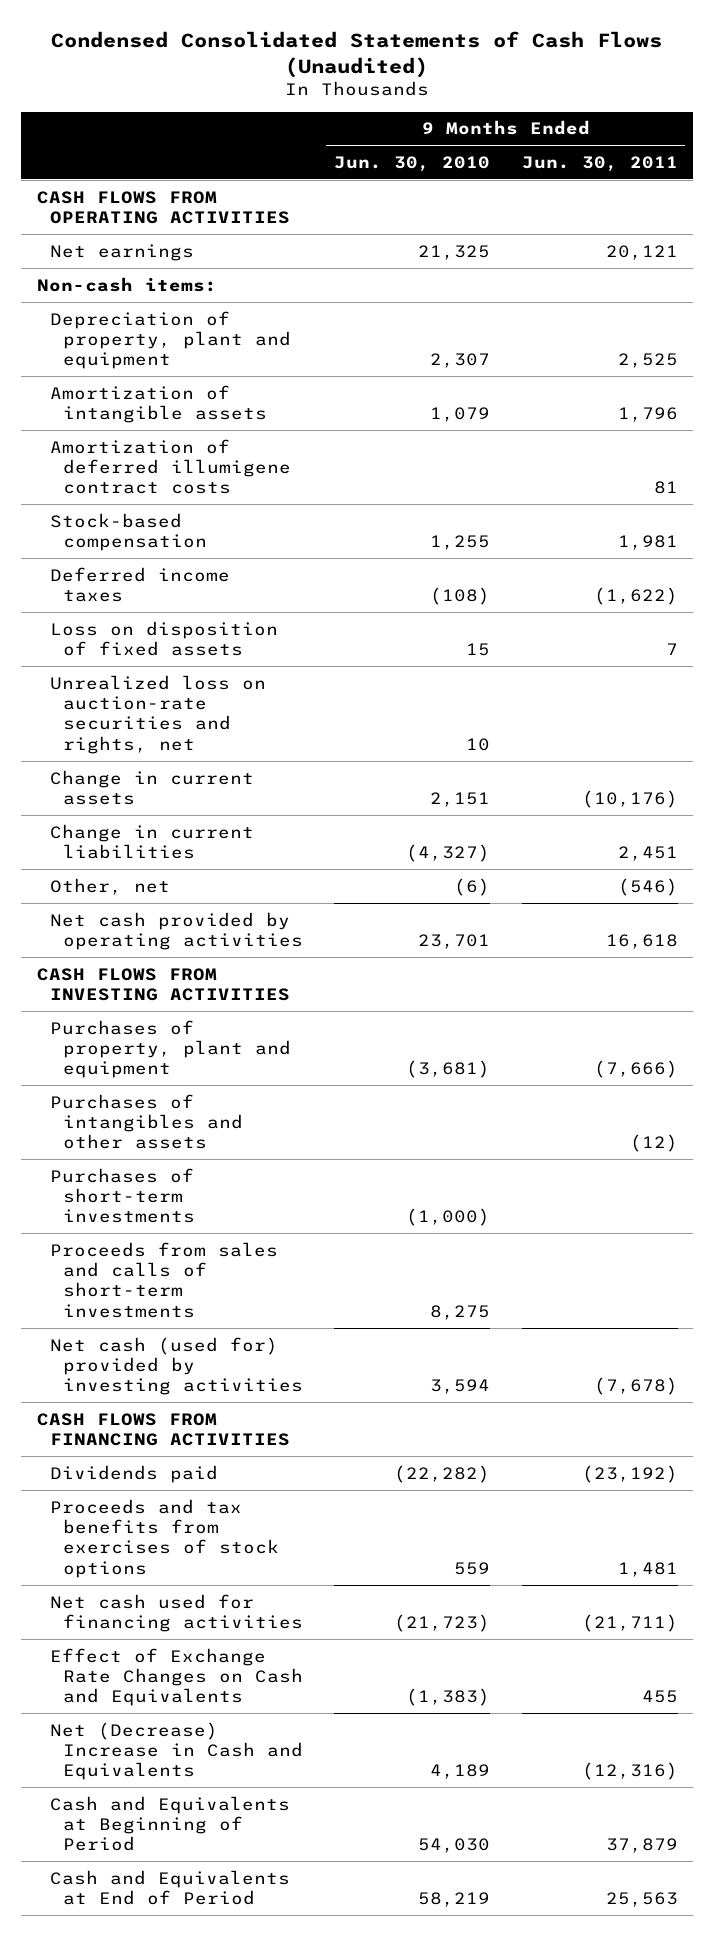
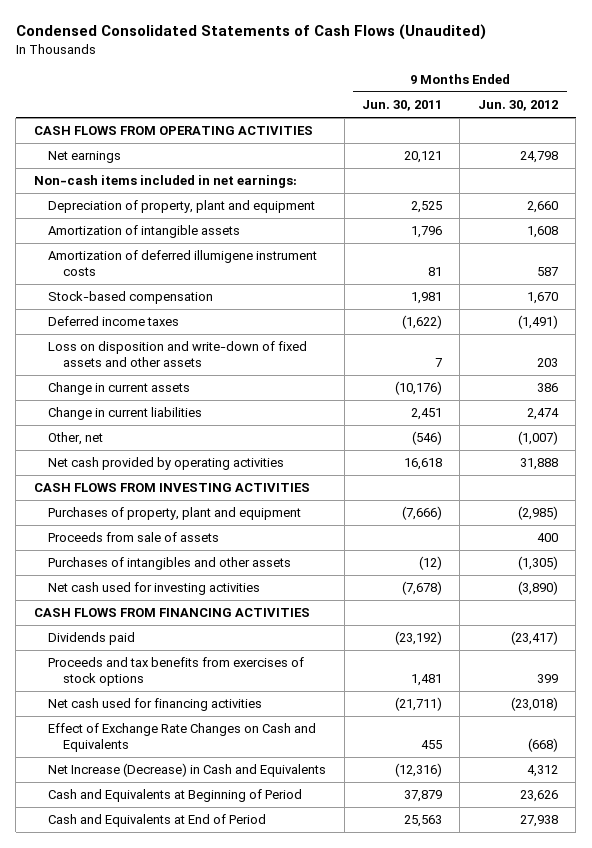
- | 9 Months Ended Jun. 30, 2010 | 9 Months Ended Jun. 30, 2011
+ | 9 Months Ended Jun. 30, 2011 | 9 Months Ended Jun. 30, 2012
- Non-cash items:
+ Non-cash items included in net earnings:
- Amortization of deferred illumigene contract costs | | 81
+ Amortization of deferred illumigene instrument costs | 81 | 587
- Loss on disposition of fixed assets | 15 | 7
- Unrealized loss on auction-rate securities and rights, net | 10 |
+ Loss on disposition and write-down of fixed assets and other assets | 7 | 203
+ Proceeds from sale of assets | | 400
- Purchases of short-term investments | (1,000) |
- Proceeds from sales and calls of short-term investments | 8,275 |
- Net cash (used for) provided by investing activities | 3,594 | (7,678)
+ Net cash used for investing activities | (7,678) | (3,890)
- Net (Decrease) Increase in Cash and Equivalents | 4,189 | (12,316)
+ Net Increase (Decrease) in Cash and Equivalents | (12,316) | 4,312

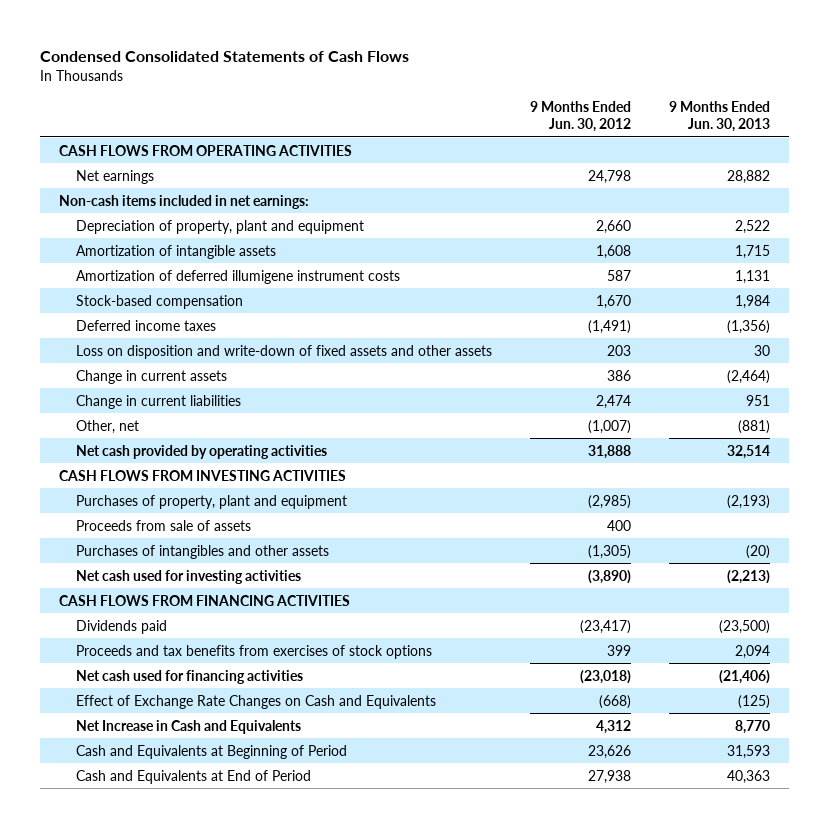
- Condensed Consolidated Statements of Cash Flows (Unaudited)
+ Condensed Consolidated Statements of Cash Flows
- | 9 Months Ended Jun. 30, 2011 | 9 Months Ended Jun. 30, 2012
+ | 9 Months Ended Jun. 30, 2012 | 9 Months Ended Jun. 30, 2013
- Net Increase (Decrease) in Cash and Equivalents | (12,316) | 4,312
+ Net Increase in Cash and Equivalents | 4,312 | 8,770

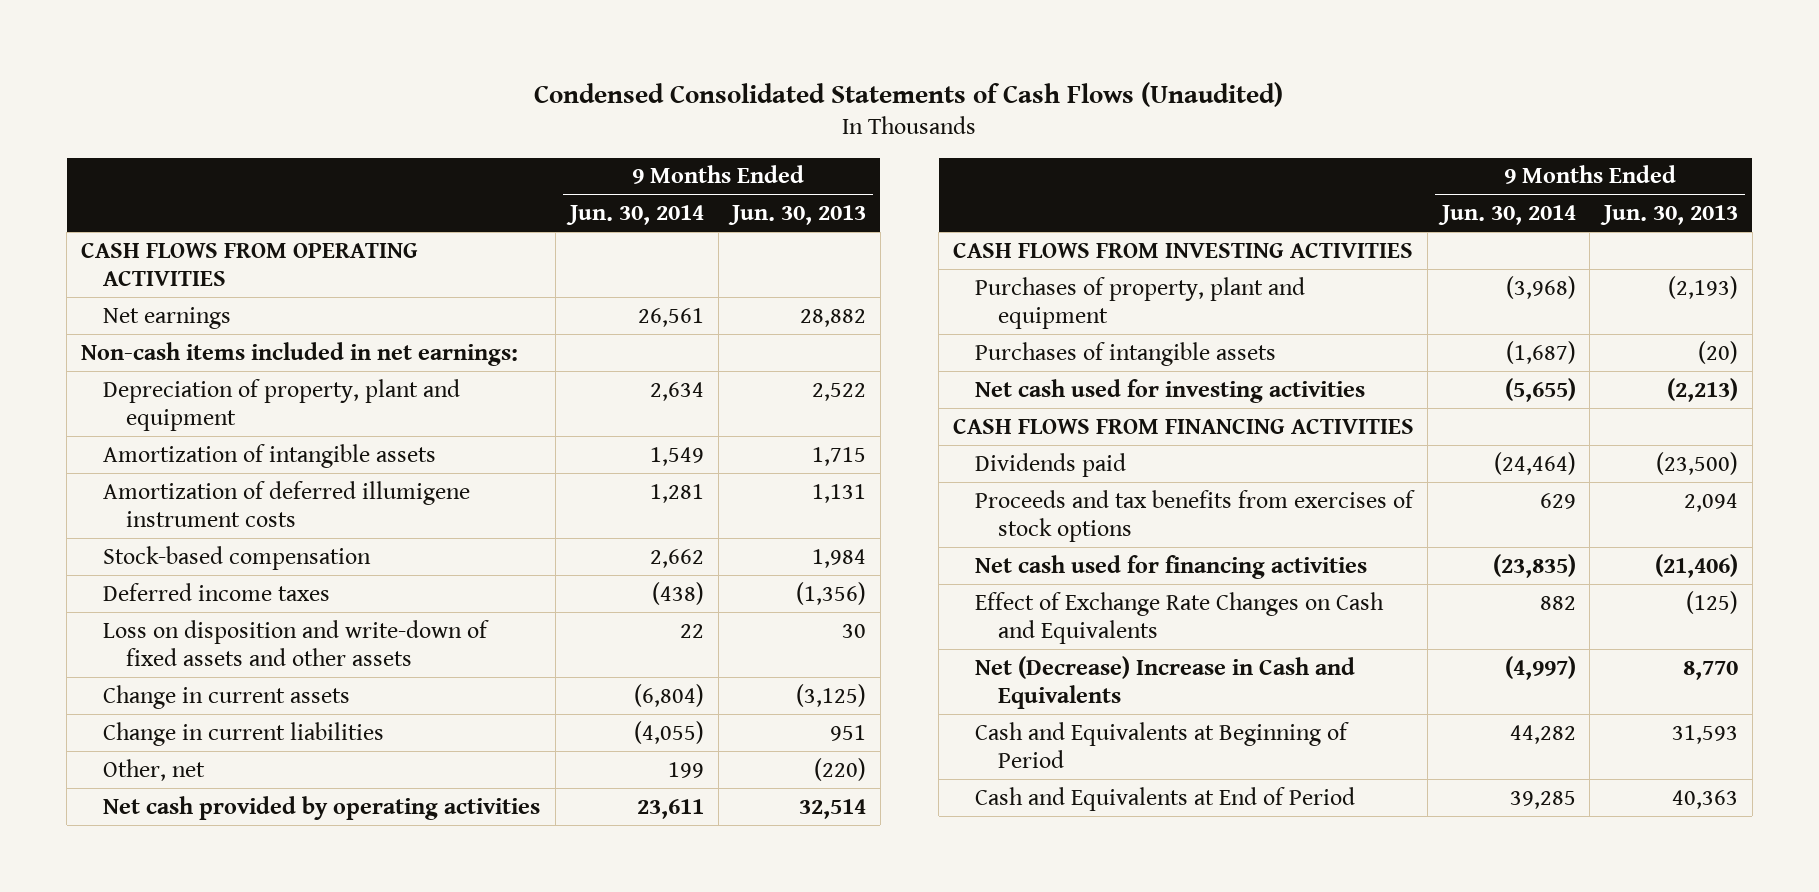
- Condensed Consolidated Statements of Cash Flows
+ Condensed Consolidated Statements of Cash Flows (Unaudited)
- | 9 Months Ended Jun. 30, 2012 | 9 Months Ended Jun. 30, 2013
+ | 9 Months Ended Jun. 30, 2014 | 9 Months Ended Jun. 30, 2013
- Change in current assets | 386 | (2,464)
+ Change in current assets | (6,804) | (3,125)
- Other, net | (1,007) | (881)
+ Other, net | 199 | (220)
- Proceeds from sale of assets | 400 |
- Purchases of intangibles and other assets | (1,305) | (20)
+ Purchases of intangible assets | (1,687) | (20)
- Net Increase in Cash and Equivalents | 4,312 | 8,770
+ Net (Decrease) Increase in Cash and Equivalents | (4,997) | 8,770

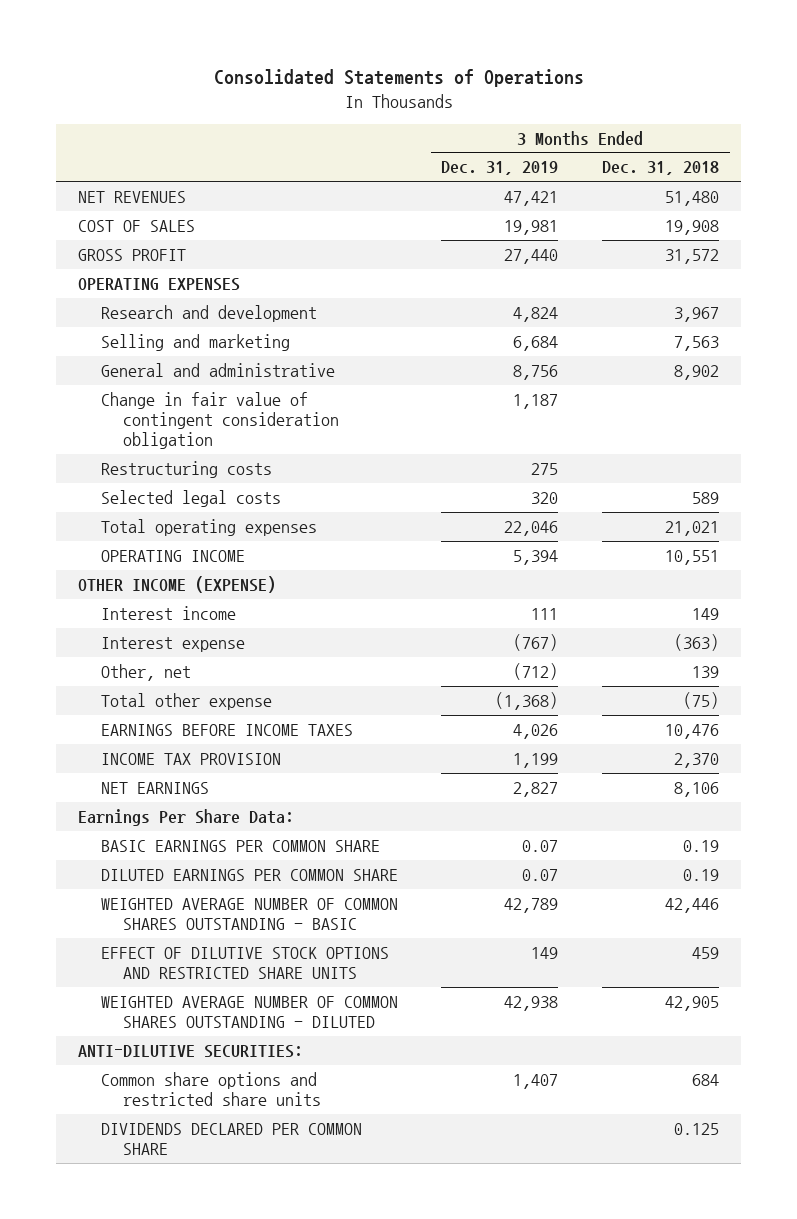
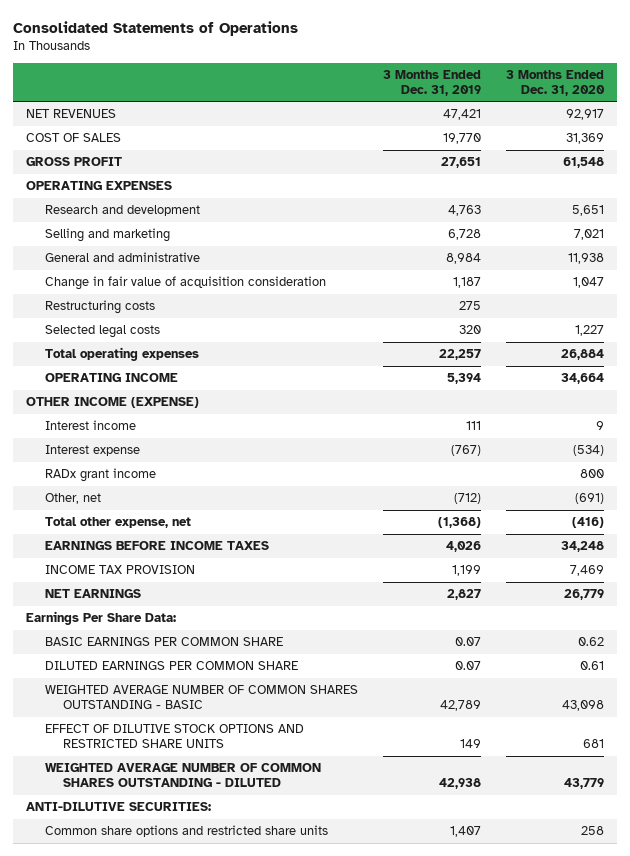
- | 3 Months Ended Dec. 31, 2019 | 3 Months Ended Dec. 31, 2018
+ | 3 Months Ended Dec. 31, 2019 | 3 Months Ended Dec. 31, 2020
- COST OF SALES | 19,981 | 19,908
- GROSS PROFIT | 27,440 | 31,572
+ COST OF SALES | 19,770 | 31,369
+ GROSS PROFIT | 27,651 | 61,548
- Research and development | 4,824 | 3,967
- Selling and marketing | 6,684 | 7,563
- General and administrative | 8,756 | 8,902
- Change in fair value of contingent consideration obligation | 1,187 |
+ Research and development | 4,763 | 5,651
+ Selling and marketing | 6,728 | 7,021
+ General and administrative | 8,984 | 11,938
+ Change in fair value of acquisition consideration | 1,187 | 1,047
- Total operating expenses | 22,046 | 21,021
+ Total operating expenses | 22,257 | 26,884
+ RADx grant income | | 800
- Total other expense | (1,368) | (75)
+ Total other expense, net | (1,368) | (416)
- DIVIDENDS DECLARED PER COMMON SHARE | | 0.125

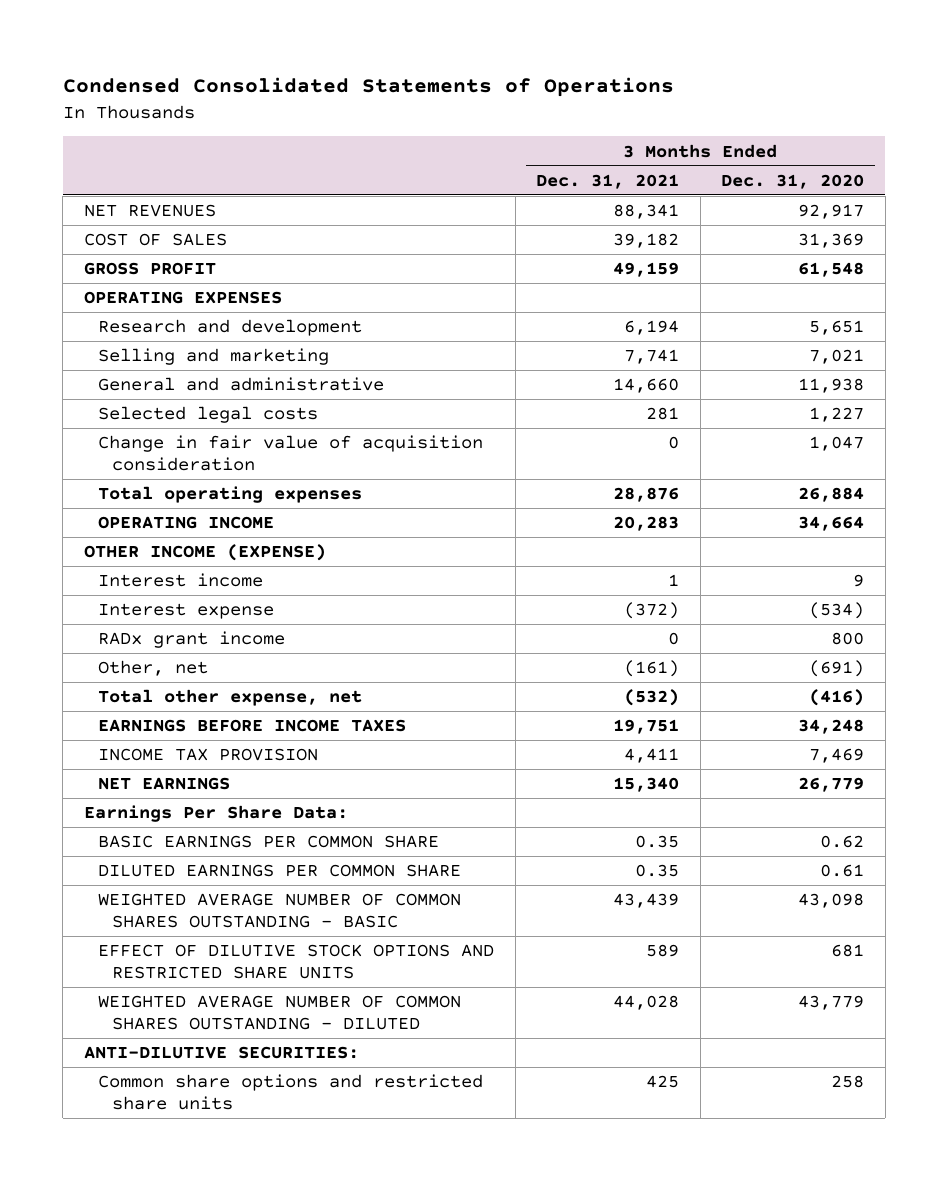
- Consolidated Statements of Operations
+ Condensed Consolidated Statements of Operations
- | 3 Months Ended Dec. 31, 2019 | 3 Months Ended Dec. 31, 2020
+ | 3 Months Ended Dec. 31, 2021 | 3 Months Ended Dec. 31, 2020
- Restructuring costs | 275 |
moved down: Change in fair value of acquisition consideration | 0 | 1,047

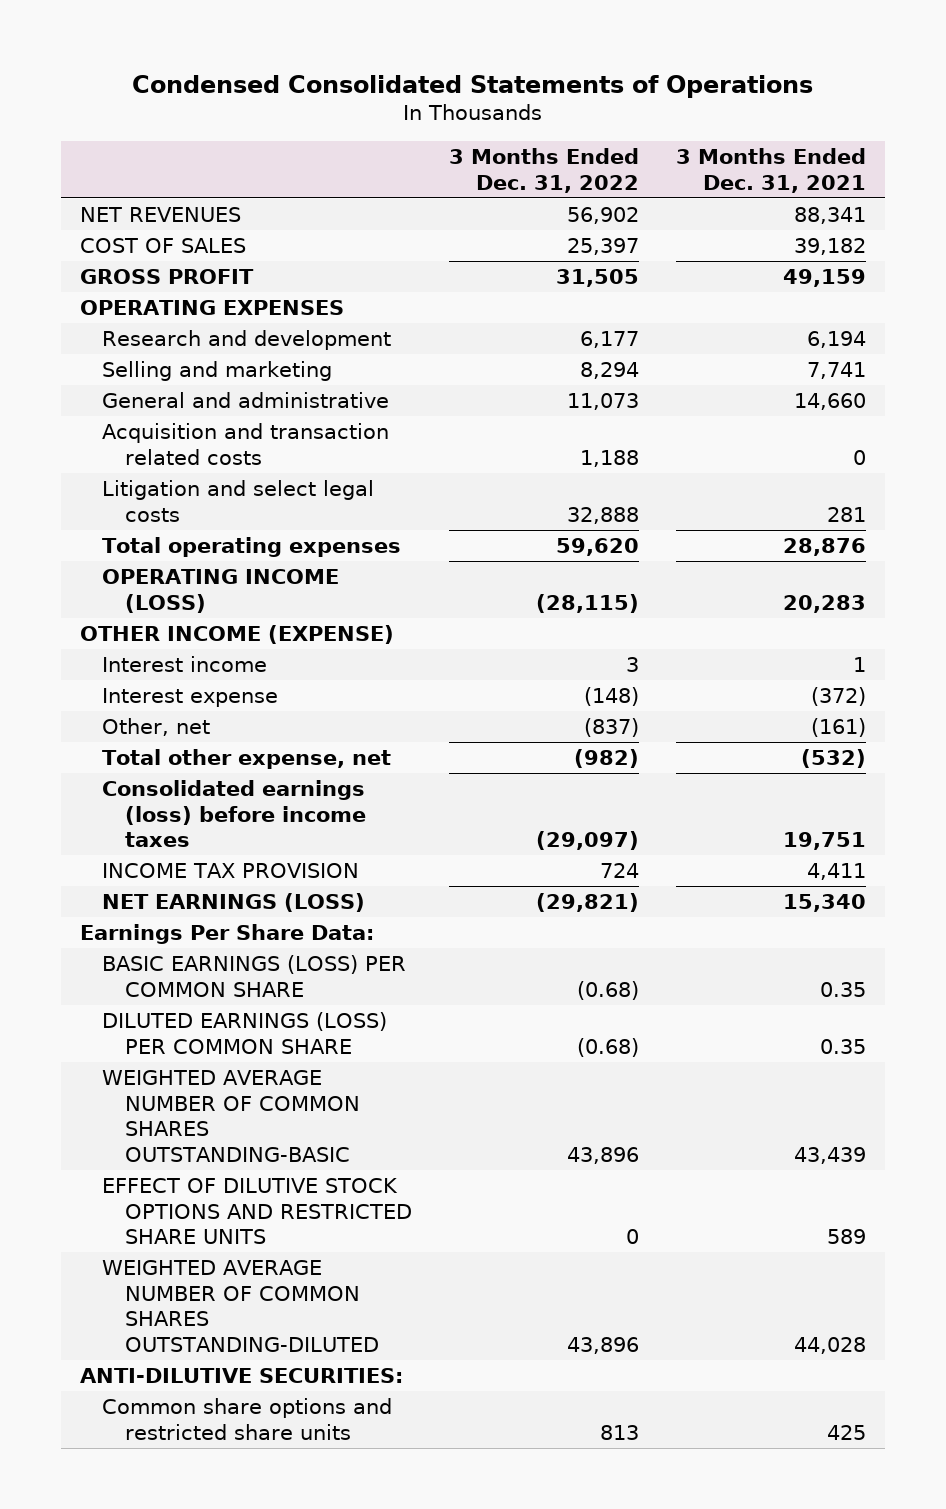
- | 3 Months Ended Dec. 31, 2021 | 3 Months Ended Dec. 31, 2020
+ | 3 Months Ended Dec. 31, 2022 | 3 Months Ended Dec. 31, 2021
- Selected legal costs | 281 | 1,227
- Change in fair value of acquisition consideration | 0 | 1,047
+ Acquisition and transaction related costs | 1,188 | 0
+ Litigation and select legal costs | 32,888 | 281
- OPERATING INCOME | 20,283 | 34,664
+ OPERATING INCOME (LOSS) | (28,115) | 20,283
- RADx grant income | 0 | 800
- EARNINGS BEFORE INCOME TAXES | 19,751 | 34,248
+ Consolidated earnings (loss) before income taxes | (29,097) | 19,751
- NET EARNINGS | 15,340 | 26,779
+ NET EARNINGS (LOSS) | (29,821) | 15,340
- BASIC EARNINGS PER COMMON SHARE | 0.35 | 0.62
- DILUTED EARNINGS PER COMMON SHARE | 0.35 | 0.61
- WEIGHTED AVERAGE NUMBER OF COMMON SHARES OUTSTANDING - BASIC | 43,439 | 43,098
+ BASIC EARNINGS (LOSS) PER COMMON SHARE | (0.68) | 0.35
+ DILUTED EARNINGS (LOSS) PER COMMON SHARE | (0.68) | 0.35
+ WEIGHTED AVERAGE NUMBER OF COMMON SHARES OUTSTANDING-BASIC | 43,896 | 43,439
- WEIGHTED AVERAGE NUMBER OF COMMON SHARES OUTSTANDING - DILUTED | 44,028 | 43,779
+ WEIGHTED AVERAGE NUMBER OF COMMON SHARES OUTSTANDING-DILUTED | 43,896 | 44,028

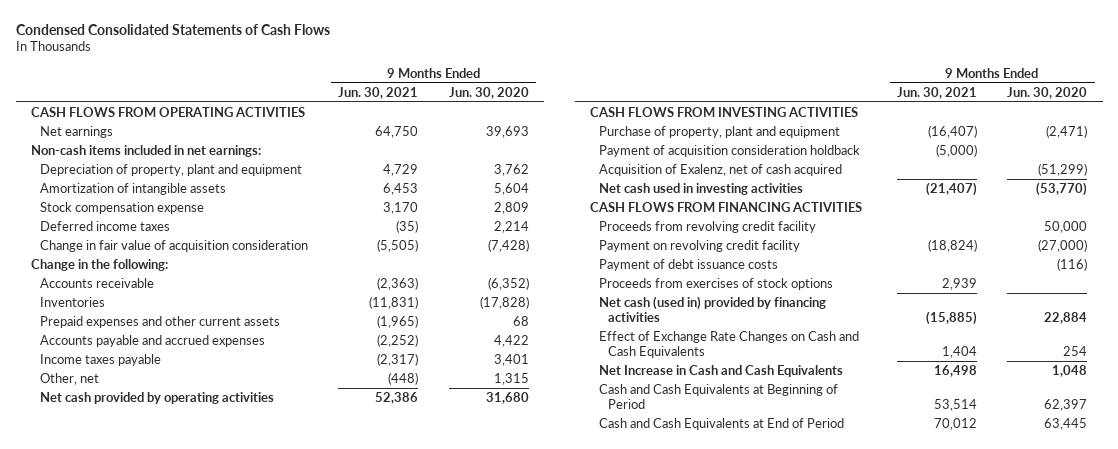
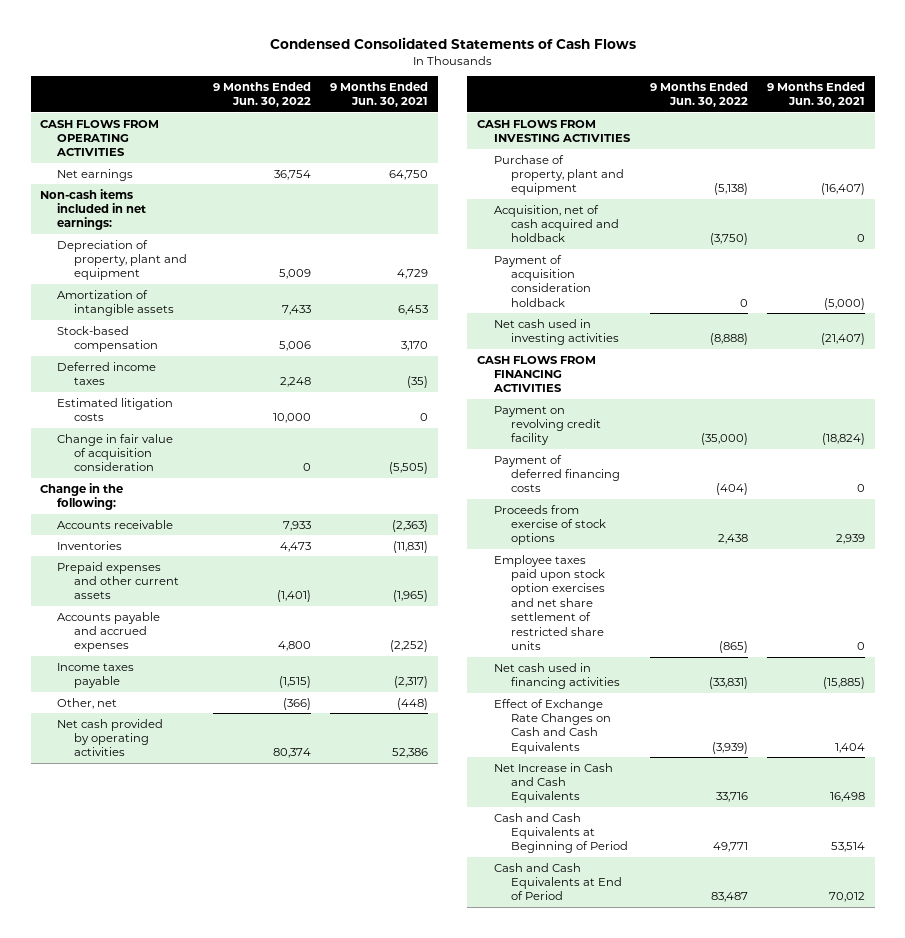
- | 9 Months Ended Jun. 30, 2021 | 9 Months Ended Jun. 30, 2020
+ | 9 Months Ended Jun. 30, 2022 | 9 Months Ended Jun. 30, 2021
- Stock compensation expense | 3,170 | 2,809
+ Stock-based compensation | 5,006 | 3,170
+ Estimated litigation costs | 10,000 | 0
+ Acquisition, net of cash acquired and holdback | (3,750) | 0
- Acquisition of Exalenz, net of cash acquired | | (51,299)
- Proceeds from revolving credit facility | | 50,000
- Payment of debt issuance costs | | (116)
- Proceeds from exercises of stock options | 2,939 |
- Net cash (used in) provided by financing activities | (15,885) | 22,884
+ Payment of deferred financing costs | (404) | 0
+ Proceeds from exercise of stock options | 2,438 | 2,939
+ Employee taxes paid upon stock option exercises and net share settlement of restricted share units | (865) | 0
+ Net cash used in financing activities | (33,831) | (15,885)

